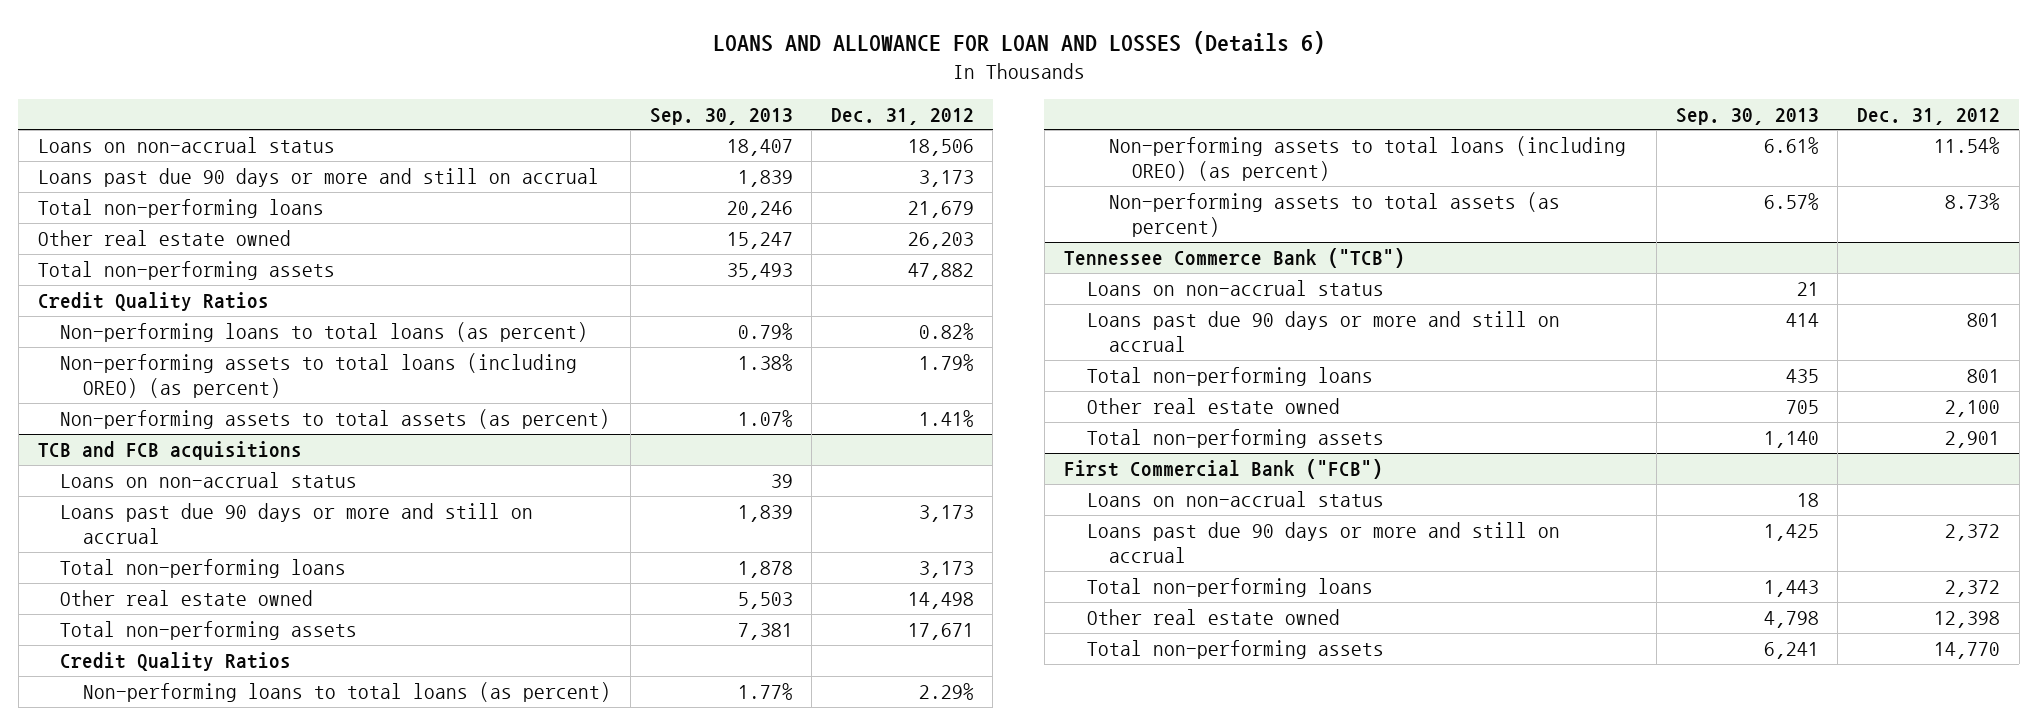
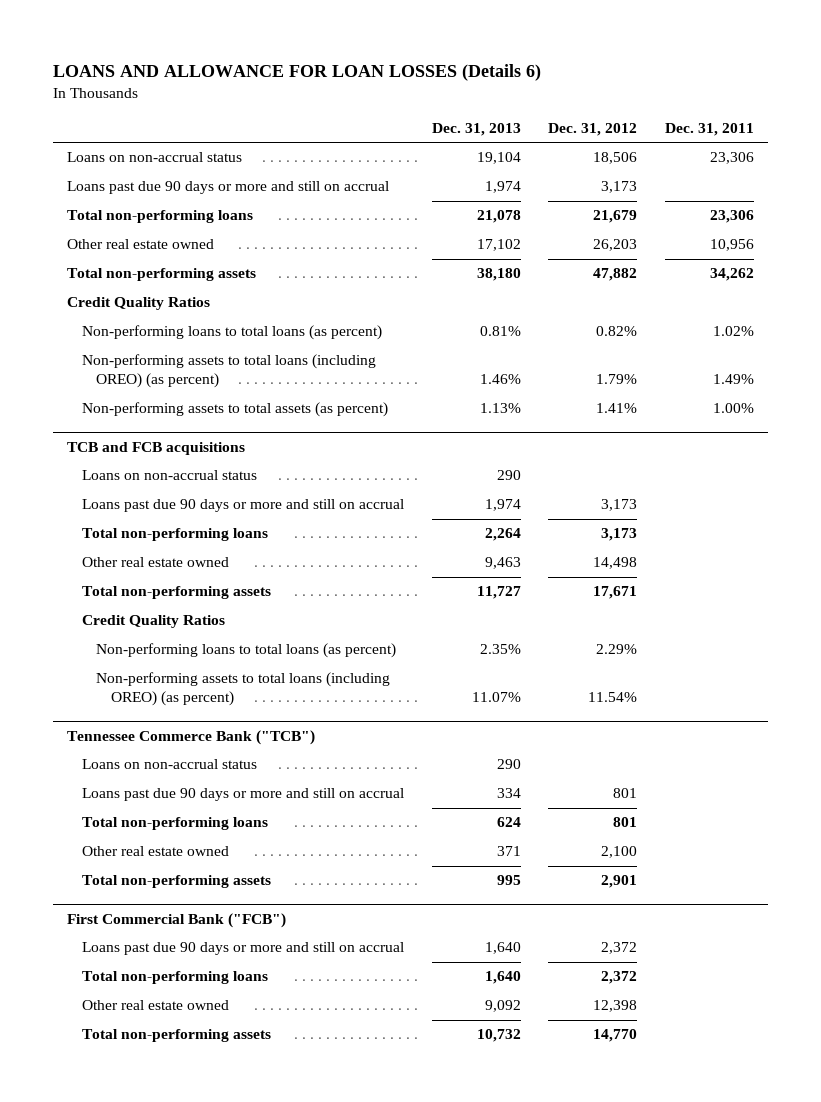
- LOANS AND ALLOWANCE FOR LOAN AND LOSSES (Details 6)
+ LOANS AND ALLOWANCE FOR LOAN LOSSES (Details 6)
- | Sep. 30, 2013 | Dec. 31, 2012
+ | Dec. 31, 2013 | Dec. 31, 2012 | Dec. 31, 2011
@ TCB and FCB acquisitions
- Non-performing assets to total assets (as percent) | 6.57% | 8.73%
@ First Commercial Bank ("FCB")
- Loans on non-accrual status | 18 |

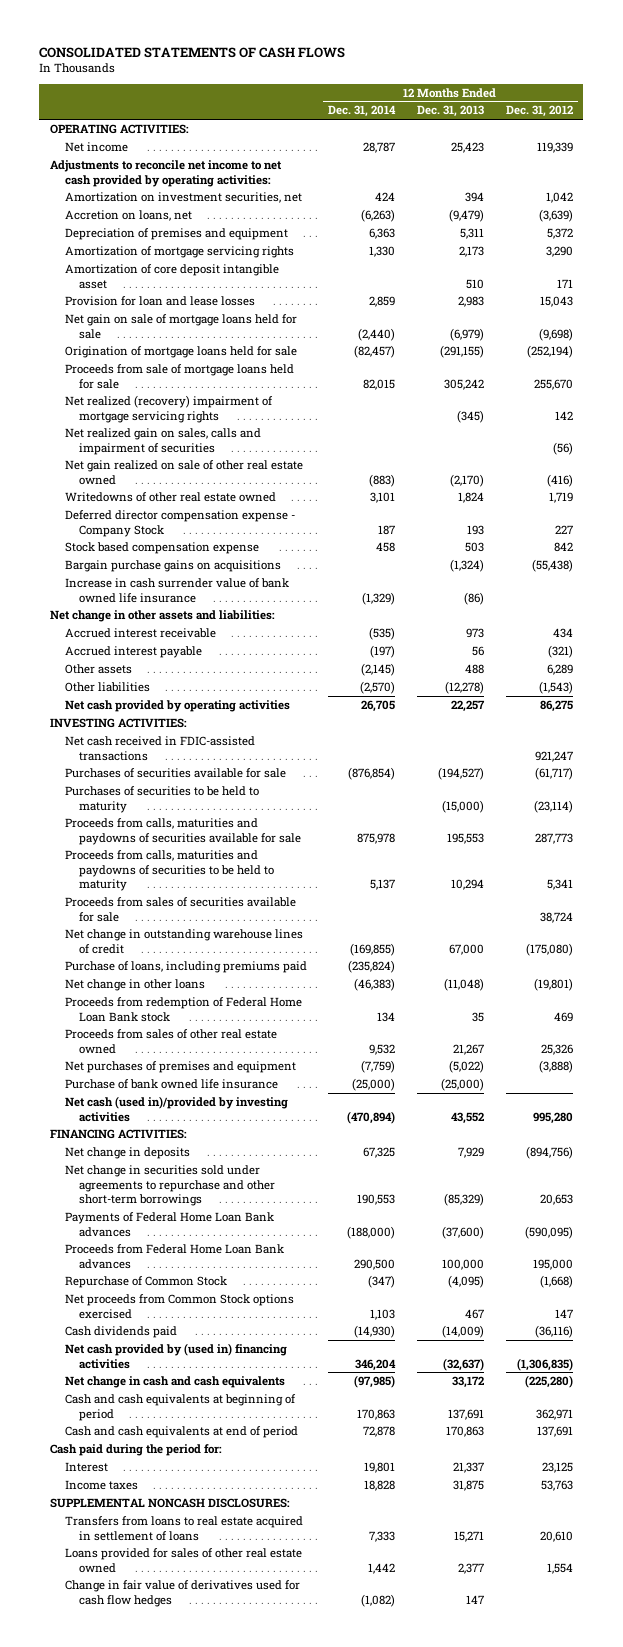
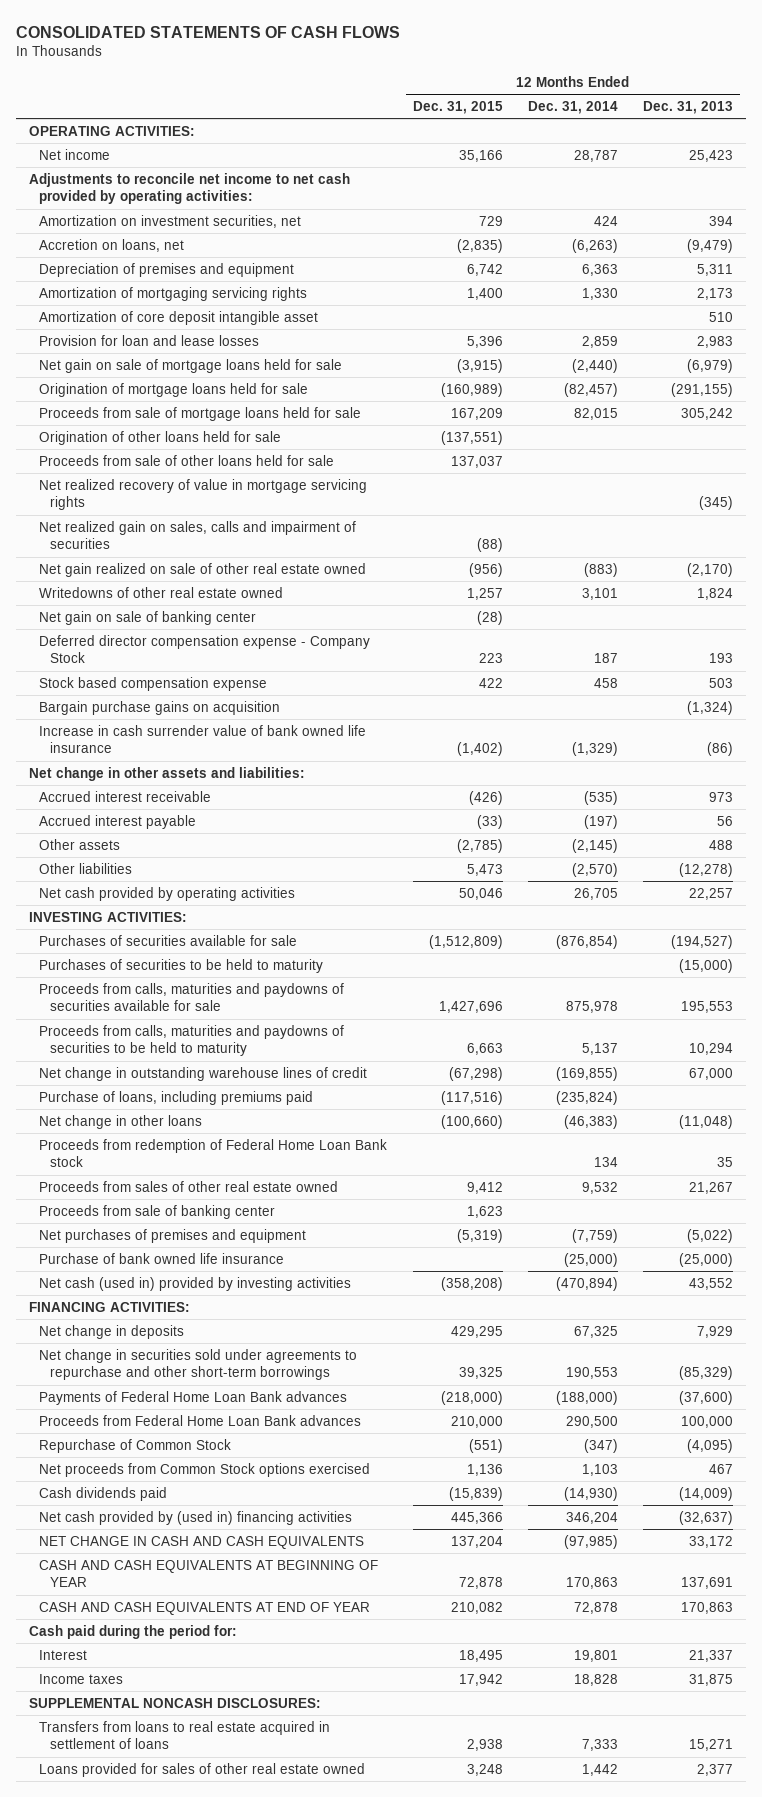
- | 12 Months Ended Dec. 31, 2014 | 12 Months Ended Dec. 31, 2013 | 12 Months Ended Dec. 31, 2012
+ | 12 Months Ended Dec. 31, 2015 | 12 Months Ended Dec. 31, 2014 | 12 Months Ended Dec. 31, 2013
- Amortization of mortgage servicing rights | 1,330 | 2,173 | 3,290
+ Amortization of mortgaging servicing rights | 1,400 | 1,330 | 2,173
- Net realized (recovery) impairment of mortgage servicing rights | | (345) | 142
+ Origination of other loans held for sale | (137,551) | |
+ Proceeds from sale of other loans held for sale | 137,037 | |
+ Net realized recovery of value in mortgage servicing rights | | | (345)
+ Net gain on sale of banking center | (28) | |
- Bargain purchase gains on acquisitions | | (1,324) | (55,438)
+ Bargain purchase gains on acquisition | | | (1,324)
- Net cash received in FDIC-assisted transactions | | | 921,247
- Proceeds from sales of securities available for sale | | | 38,724
+ Proceeds from sale of banking center | 1,623 | |
- Net cash (used in)/provided by investing activities | (470,894) | 43,552 | 995,280
+ Net cash (used in) provided by investing activities | (358,208) | (470,894) | 43,552
- Net change in cash and cash equivalents | (97,985) | 33,172 | (225,280)
- Cash and cash equivalents at beginning of period | 170,863 | 137,691 | 362,971
- Cash and cash equivalents at end of period | 72,878 | 170,863 | 137,691
+ NET CHANGE IN CASH AND CASH EQUIVALENTS | 137,204 | (97,985) | 33,172
+ CASH AND CASH EQUIVALENTS AT BEGINNING OF YEAR | 72,878 | 170,863 | 137,691
+ CASH AND CASH EQUIVALENTS AT END OF YEAR | 210,082 | 72,878 | 170,863
- Change in fair value of derivatives used for cash flow hedges | (1,082) | 147 |

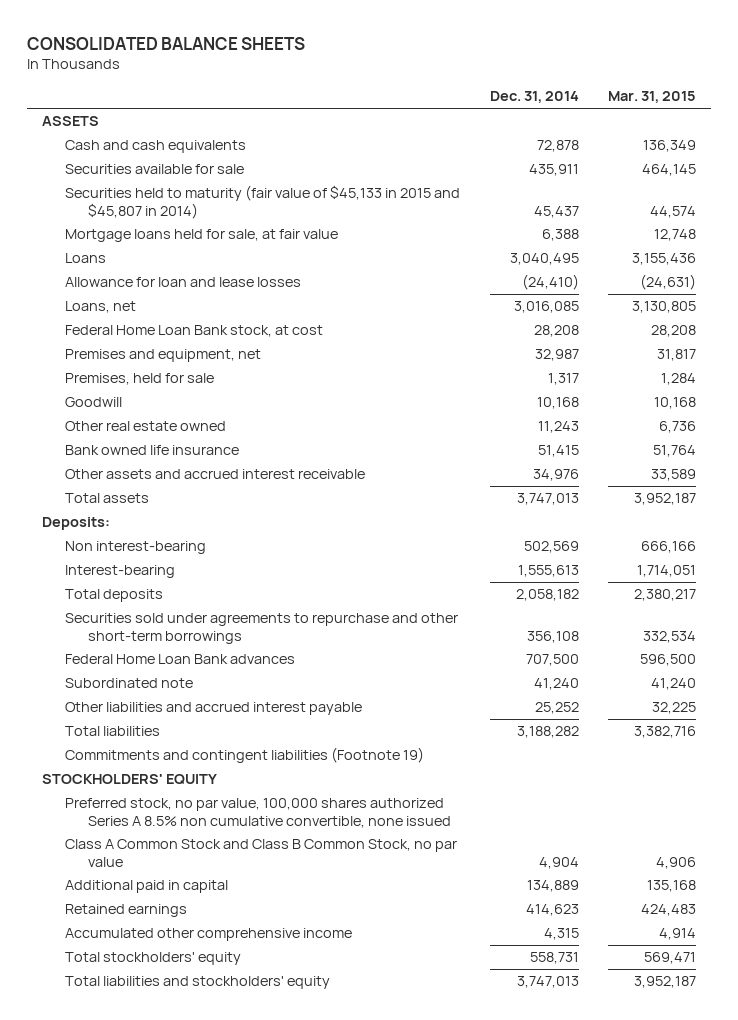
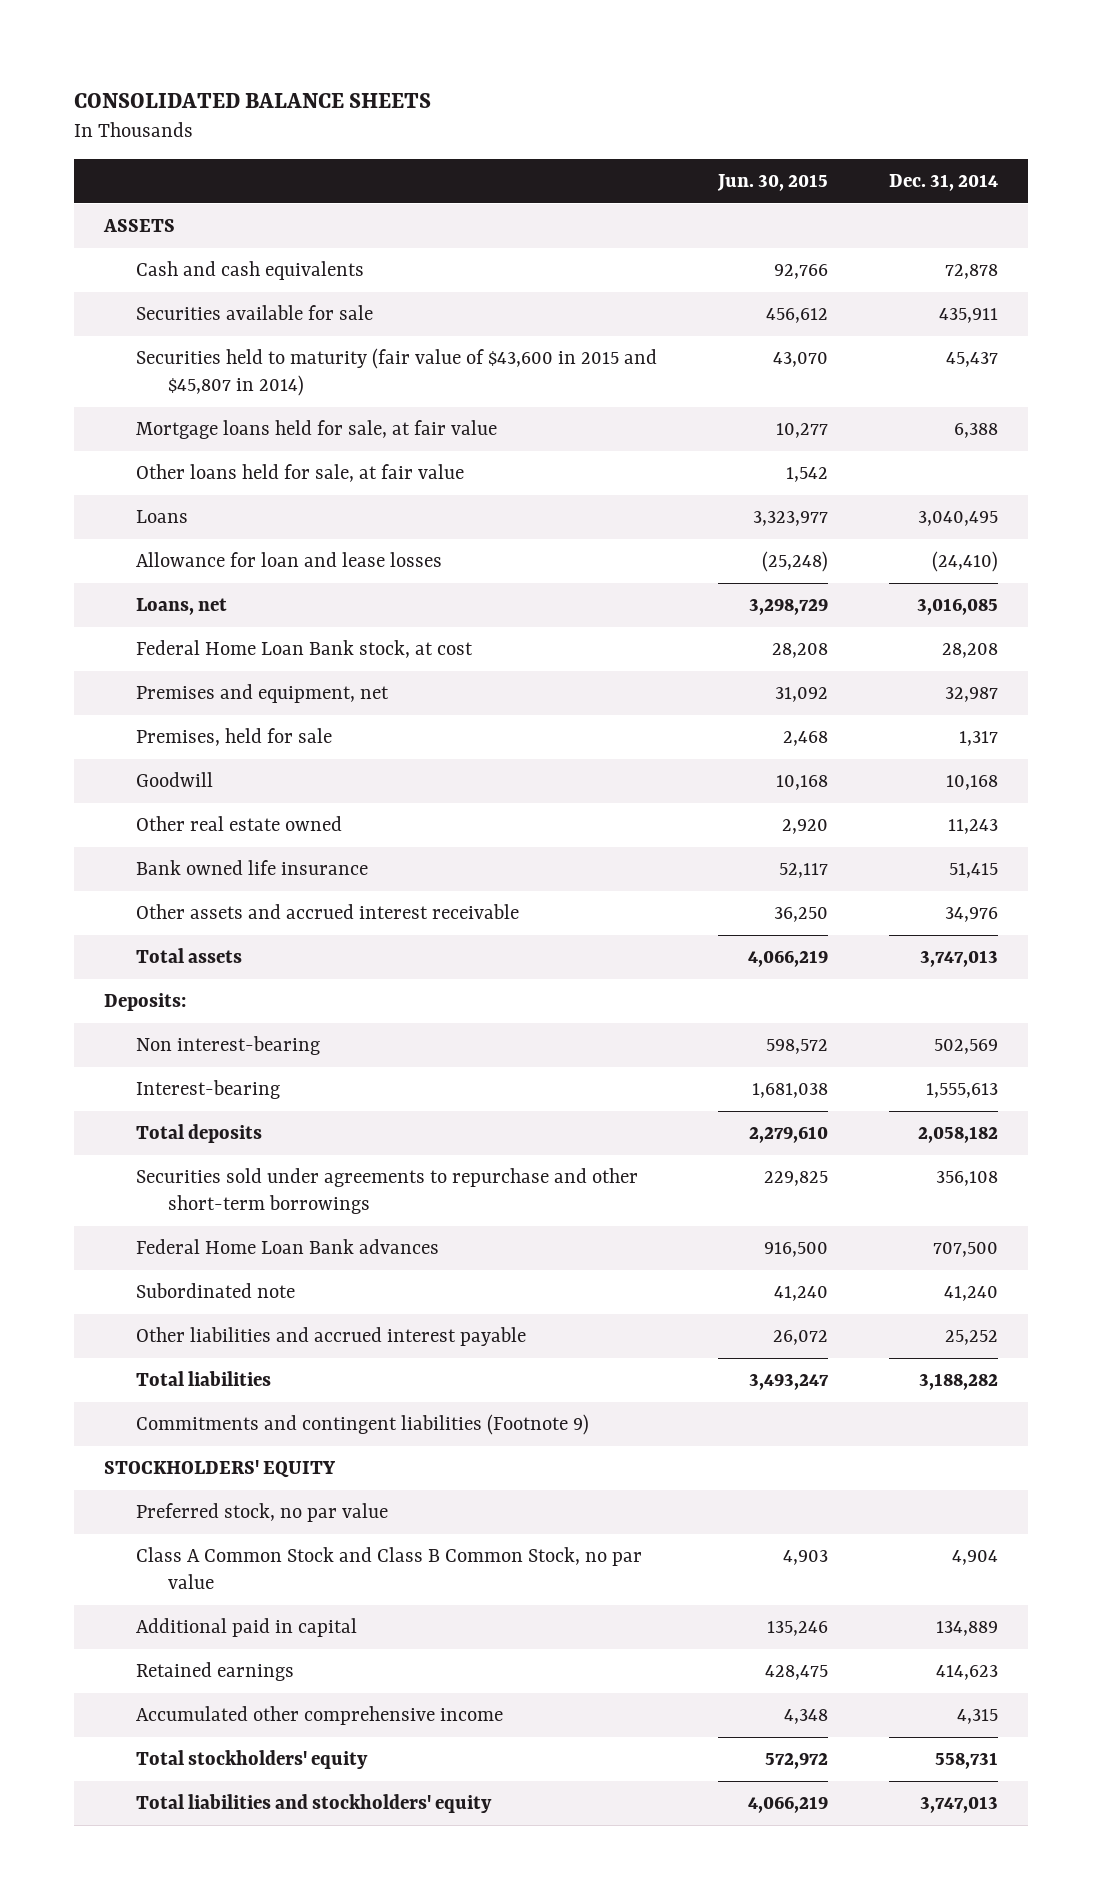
- | Dec. 31, 2014 | Mar. 31, 2015
+ | Jun. 30, 2015 | Dec. 31, 2014
- Securities held to maturity (fair value of $45,133 in 2015 and $45,807 in 2014) | 45,437 | 44,574
+ Securities held to maturity (fair value of $43,600 in 2015 and $45,807 in 2014) | 43,070 | 45,437
+ Other loans held for sale, at fair value | 1,542 |
- Commitments and contingent liabilities (Footnote 19)
+ Commitments and contingent liabilities (Footnote 9)
- Preferred stock, no par value, 100,000 shares authorized Series A 8.5% non cumulative convertible, none issued
+ Preferred stock, no par value

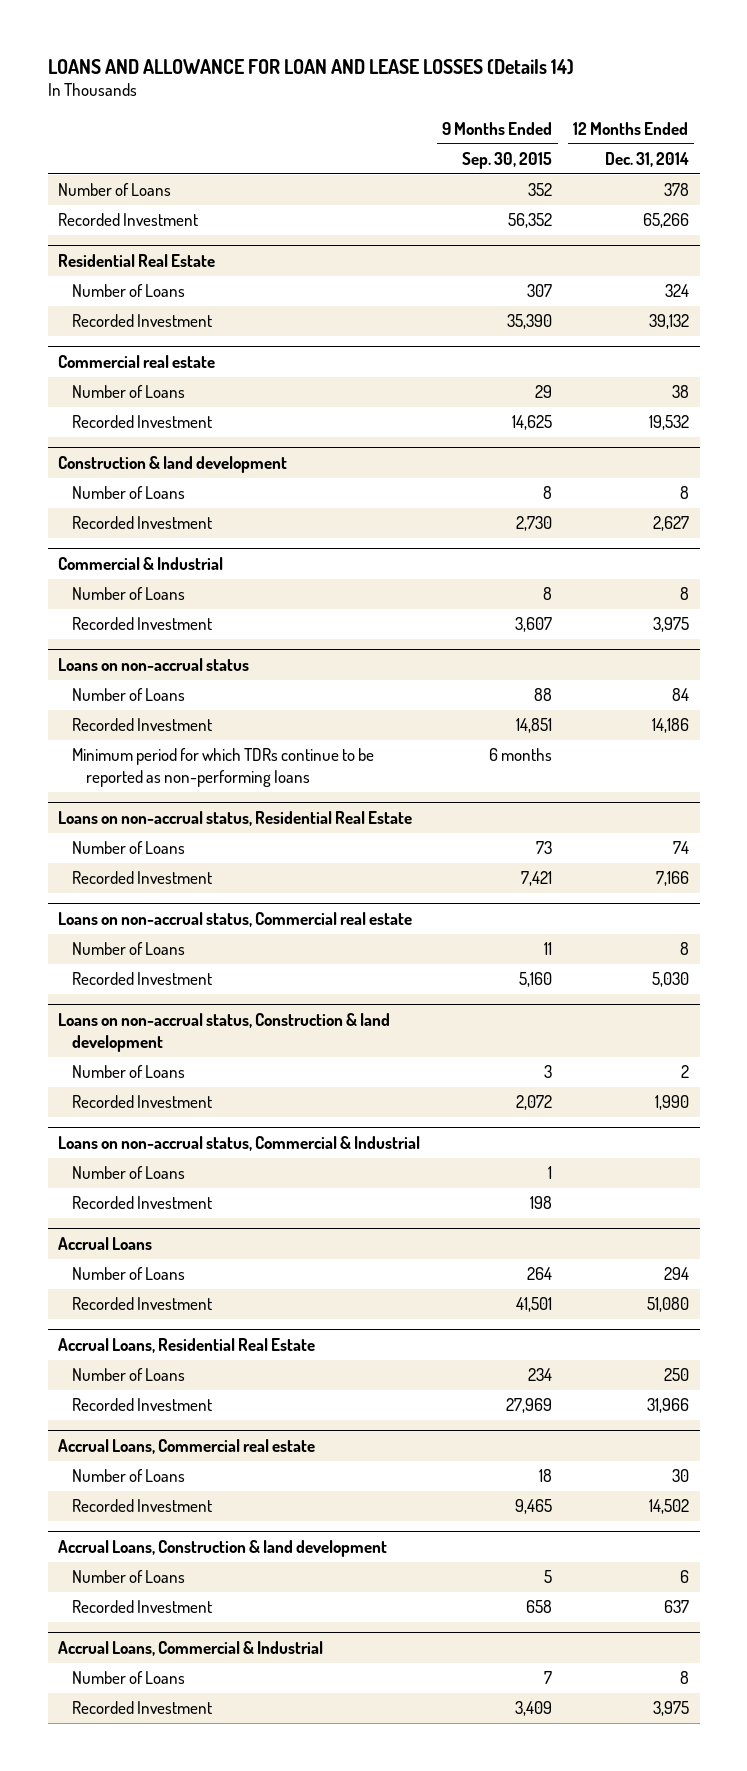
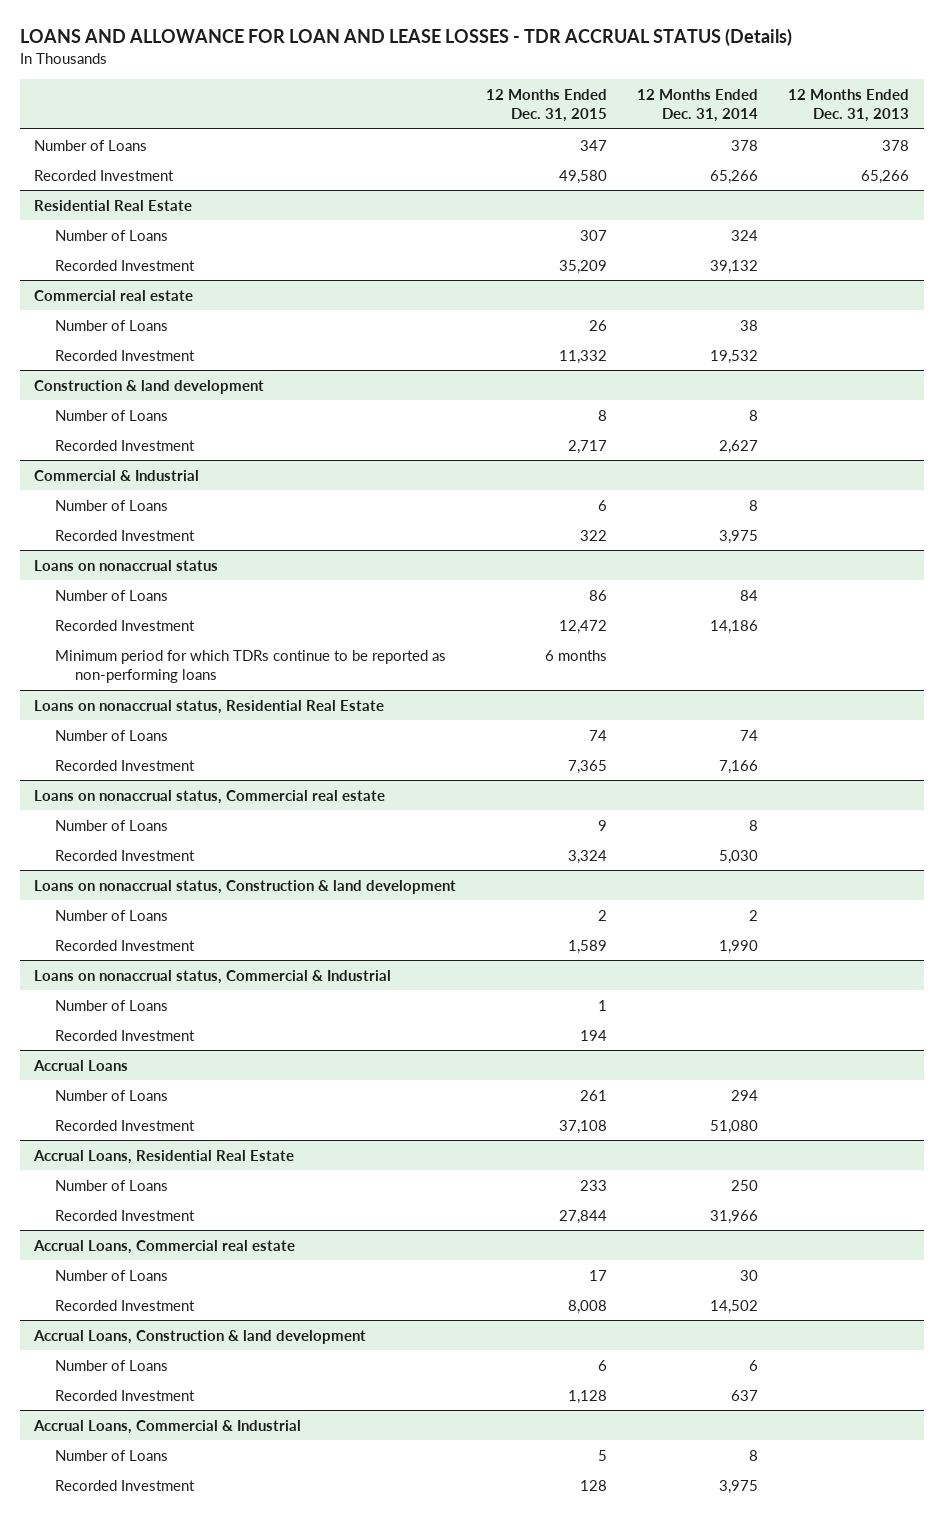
- LOANS AND ALLOWANCE FOR LOAN AND LEASE LOSSES (Details 14)
+ LOANS AND ALLOWANCE FOR LOAN AND LEASE LOSSES - TDR ACCRUAL STATUS (Details)
- | 9 Months Ended Sep. 30, 2015 | 12 Months Ended Dec. 31, 2014
+ | 12 Months Ended Dec. 31, 2015 | 12 Months Ended Dec. 31, 2014 | 12 Months Ended Dec. 31, 2013
- Loans on non-accrual status
+ Loans on nonaccrual status
- Loans on non-accrual status, Residential Real Estate
+ Loans on nonaccrual status, Residential Real Estate
- Loans on non-accrual status, Commercial real estate
+ Loans on nonaccrual status, Commercial real estate
- Loans on non-accrual status, Construction & land development
+ Loans on nonaccrual status, Construction & land development
- Loans on non-accrual status, Commercial & Industrial
+ Loans on nonaccrual status, Commercial & Industrial

